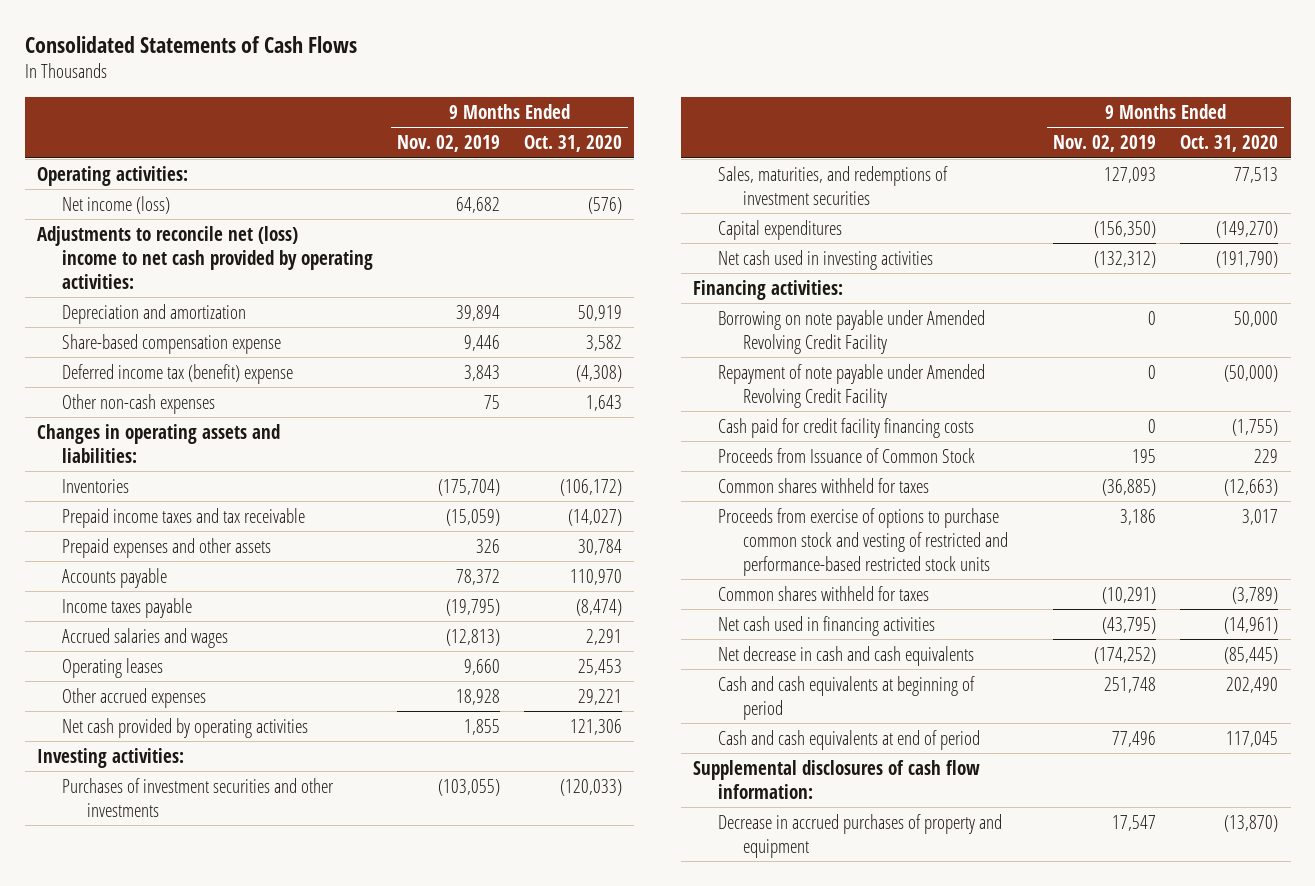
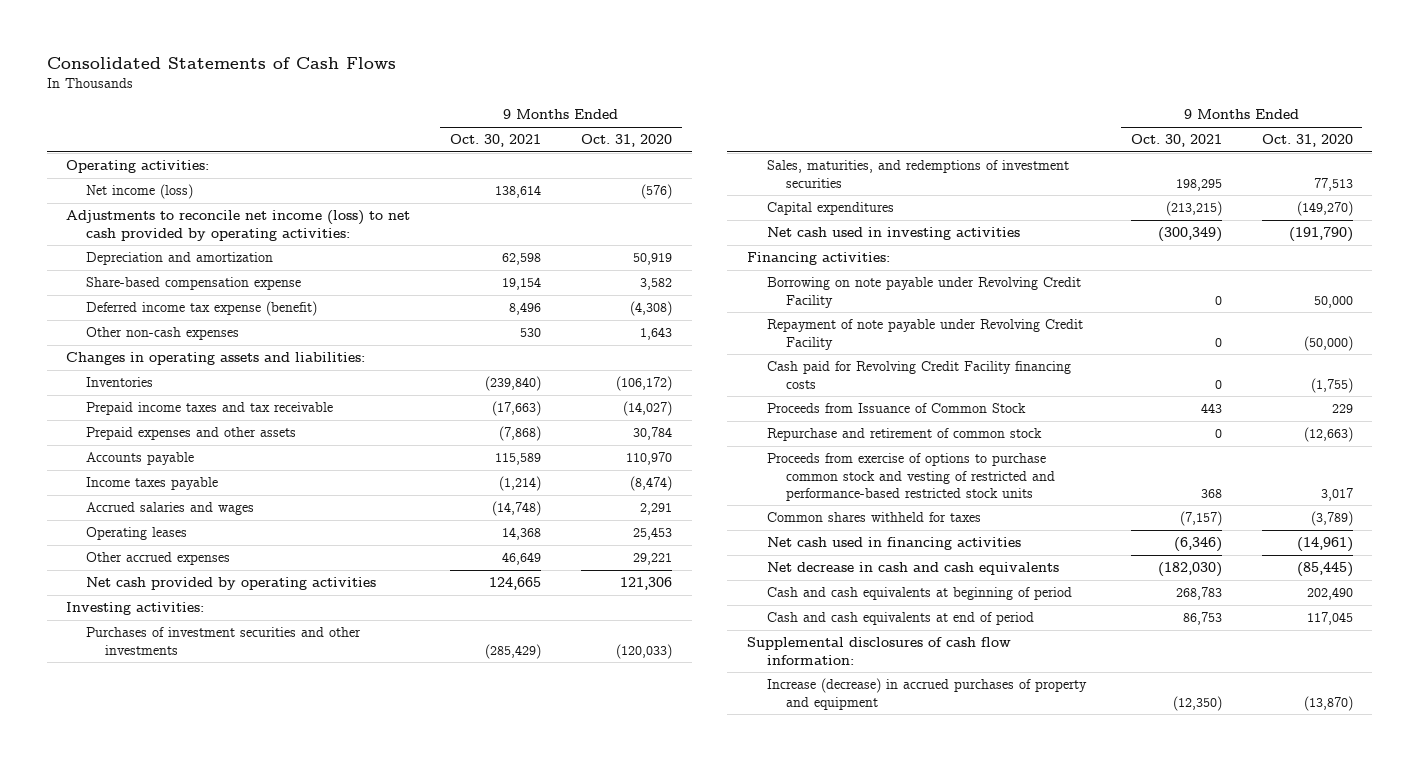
- | 9 Months Ended Nov. 02, 2019 | 9 Months Ended Oct. 31, 2020
+ | 9 Months Ended Oct. 30, 2021 | 9 Months Ended Oct. 31, 2020
- Adjustments to reconcile net (loss) income to net cash provided by operating activities:
+ Adjustments to reconcile net income (loss) to net cash provided by operating activities:
- Deferred income tax (benefit) expense | 3,843 | (4,308)
+ Deferred income tax expense (benefit) | 8,496 | (4,308)
- Borrowing on note payable under Amended Revolving Credit Facility | 0 | 50,000
- Repayment of note payable under Amended Revolving Credit Facility | 0 | (50,000)
- Cash paid for credit facility financing costs | 0 | (1,755)
+ Borrowing on note payable under Revolving Credit Facility | 0 | 50,000
+ Repayment of note payable under Revolving Credit Facility | 0 | (50,000)
+ Cash paid for Revolving Credit Facility financing costs | 0 | (1,755)
- Common shares withheld for taxes | (36,885) | (12,663)
+ Repurchase and retirement of common stock | 0 | (12,663)
- Decrease in accrued purchases of property and equipment | 17,547 | (13,870)
+ Increase (decrease) in accrued purchases of property and equipment | (12,350) | (13,870)

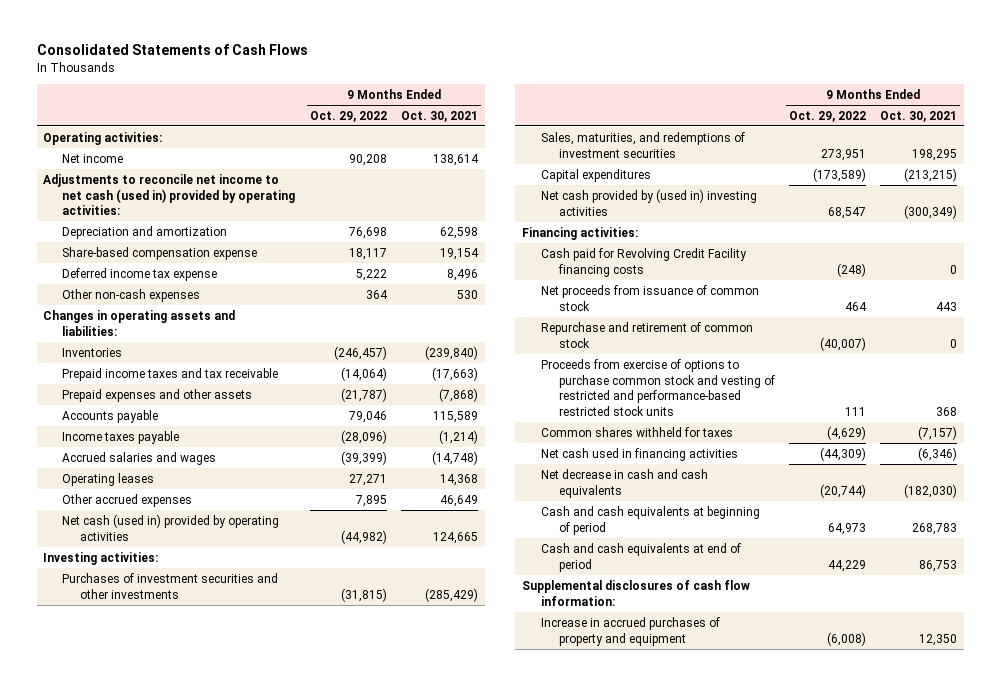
- | 9 Months Ended Oct. 30, 2021 | 9 Months Ended Oct. 31, 2020
+ | 9 Months Ended Oct. 29, 2022 | 9 Months Ended Oct. 30, 2021
- Net income (loss) | 138,614 | (576)
- Adjustments to reconcile net income (loss) to net cash provided by operating activities:
+ Net income | 90,208 | 138,614
+ Adjustments to reconcile net income to net cash (used in) provided by operating activities:
- Deferred income tax expense (benefit) | 8,496 | (4,308)
+ Deferred income tax expense | 5,222 | 8,496
- Net cash provided by operating activities | 124,665 | 121,306
+ Net cash (used in) provided by operating activities | (44,982) | 124,665
- Net cash used in investing activities | (300,349) | (191,790)
+ Net cash provided by (used in) investing activities | 68,547 | (300,349)
- Borrowing on note payable under Revolving Credit Facility | 0 | 50,000
- Repayment of note payable under Revolving Credit Facility | 0 | (50,000)
- Proceeds from Issuance of Common Stock | 443 | 229
+ Net proceeds from issuance of common stock | 464 | 443
- Increase (decrease) in accrued purchases of property and equipment | (12,350) | (13,870)
+ Increase in accrued purchases of property and equipment | (6,008) | 12,350

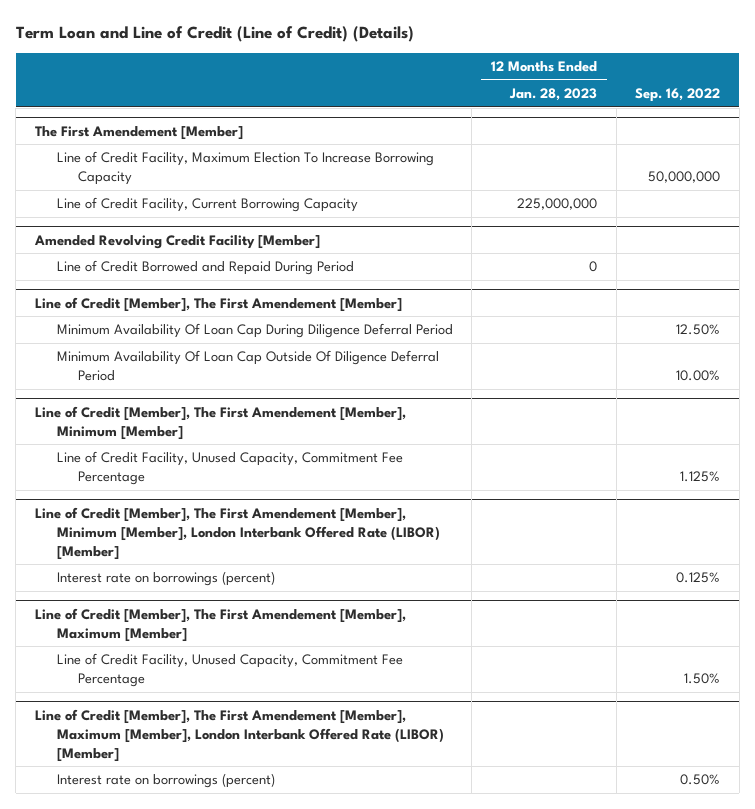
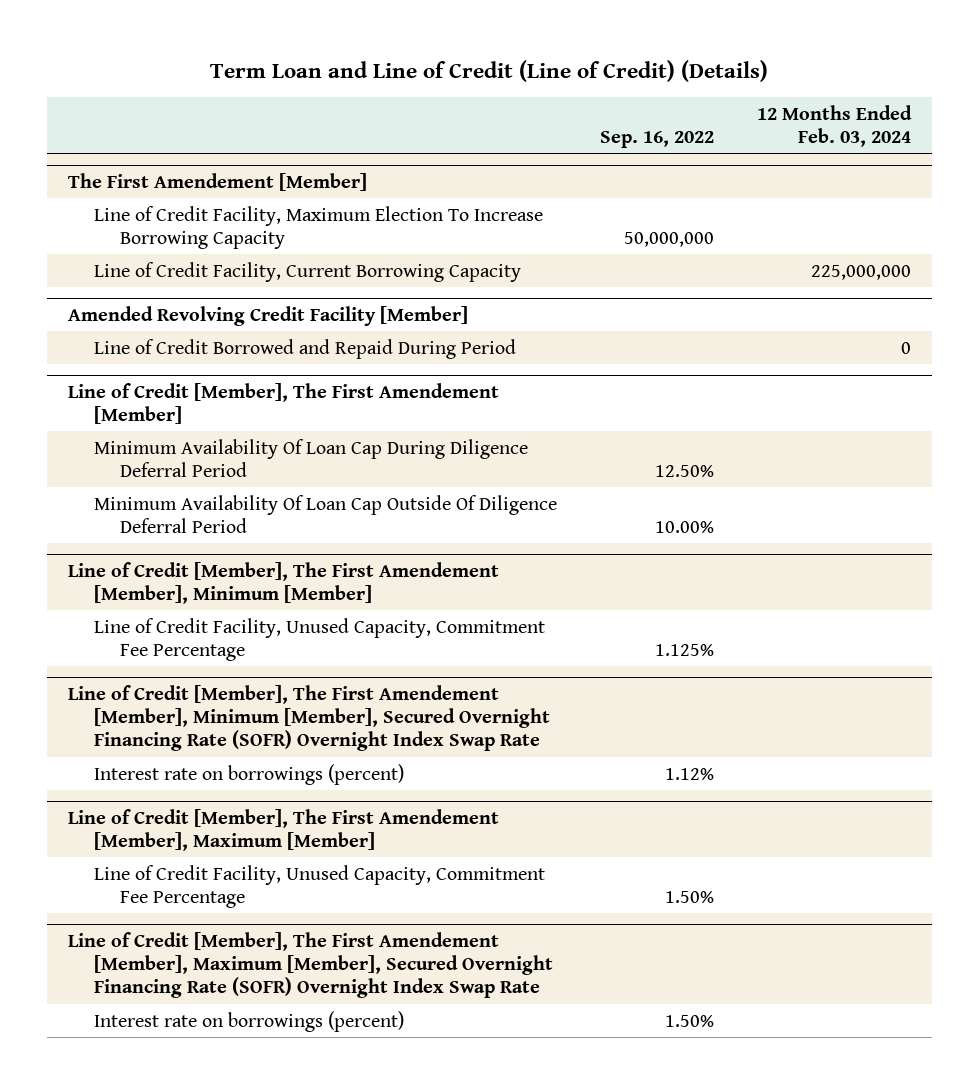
- | 12 Months Ended Jan. 28, 2023 | Sep. 16, 2022
+ | Sep. 16, 2022 | 12 Months Ended Feb. 03, 2024
- Line of Credit [Member], The First Amendement [Member], Minimum [Member], London Interbank Offered Rate (LIBOR) [Member]
- Interest rate on borrowings (percent) | | 0.125%
+ Line of Credit [Member], The First Amendement [Member], Minimum [Member], Secured Overnight Financing Rate (SOFR) Overnight Index Swap Rate
+ Interest rate on borrowings (percent) | 1.12% |
- Line of Credit [Member], The First Amendement [Member], Maximum [Member], London Interbank Offered Rate (LIBOR) [Member]
- Interest rate on borrowings (percent) | | 0.50%
+ Line of Credit [Member], The First Amendement [Member], Maximum [Member], Secured Overnight Financing Rate (SOFR) Overnight Index Swap Rate
+ Interest rate on borrowings (percent) | 1.50% |

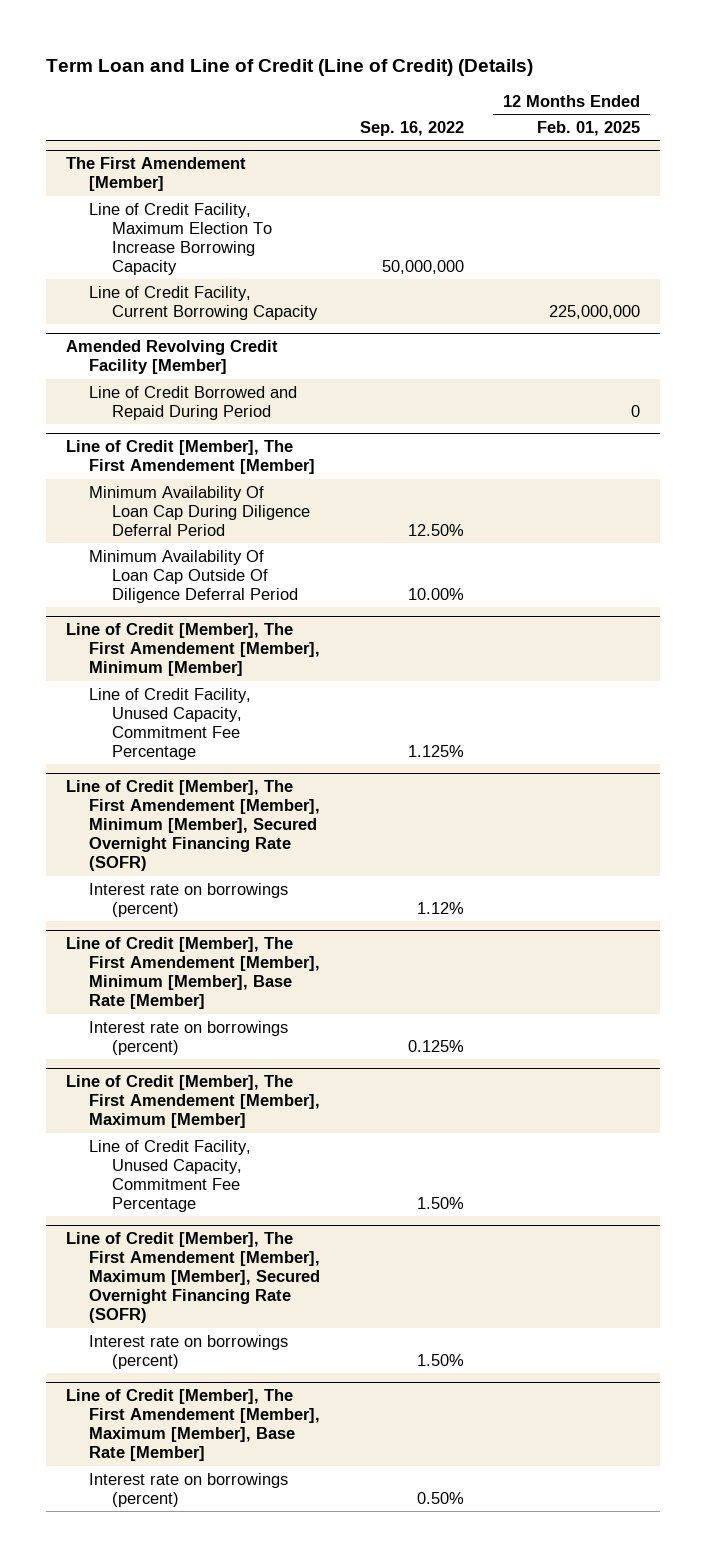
- | Sep. 16, 2022 | 12 Months Ended Feb. 03, 2024
+ | Sep. 16, 2022 | 12 Months Ended Feb. 01, 2025
- Line of Credit [Member], The First Amendement [Member], Minimum [Member], Secured Overnight Financing Rate (SOFR) Overnight Index Swap Rate
+ Line of Credit [Member], The First Amendement [Member], Minimum [Member], Secured Overnight Financing Rate (SOFR)
+ Line of Credit [Member], The First Amendement [Member], Minimum [Member], Base Rate [Member]
+ Interest rate on borrowings (percent) | 0.125% |
- Line of Credit [Member], The First Amendement [Member], Maximum [Member], Secured Overnight Financing Rate (SOFR) Overnight Index Swap Rate
+ Line of Credit [Member], The First Amendement [Member], Maximum [Member], Secured Overnight Financing Rate (SOFR)
+ Line of Credit [Member], The First Amendement [Member], Maximum [Member], Base Rate [Member]
+ Interest rate on borrowings (percent) | 0.50% |

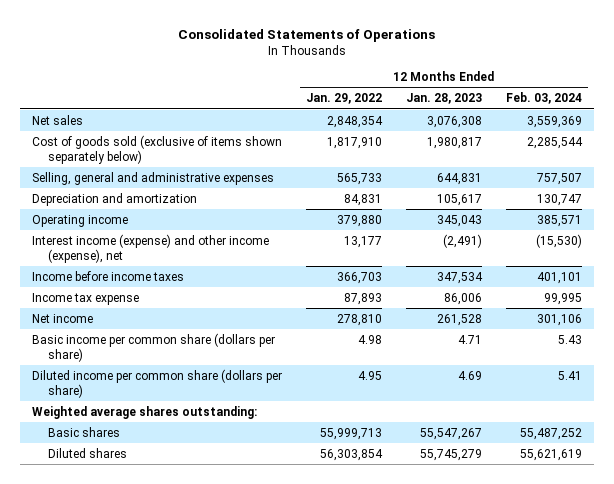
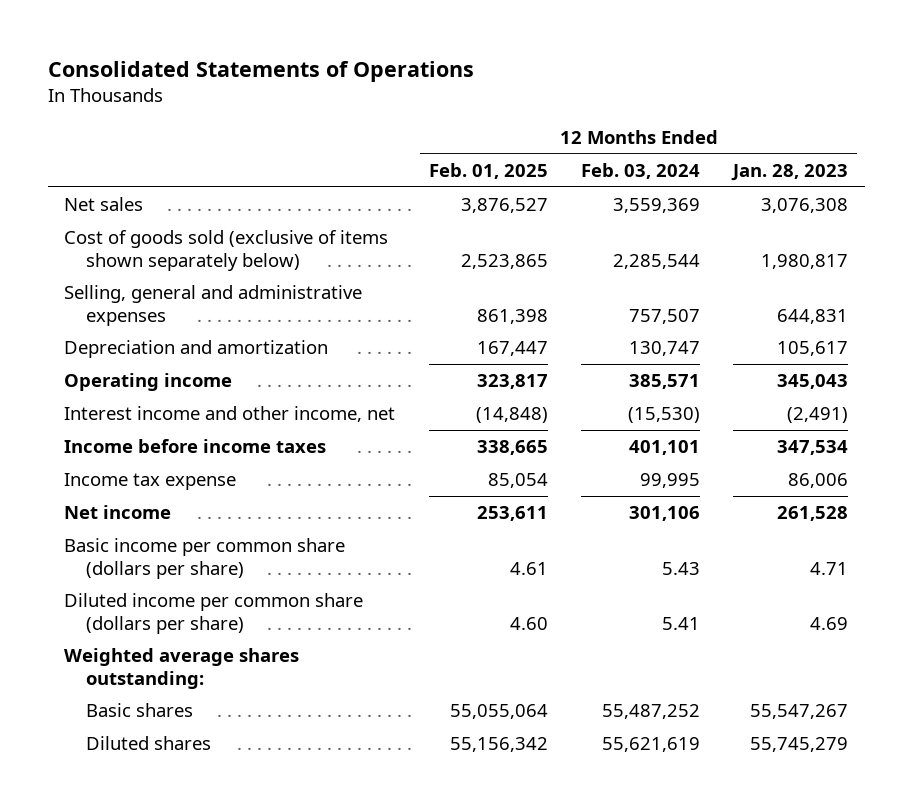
- | 12 Months Ended Jan. 29, 2022 | 12 Months Ended Jan. 28, 2023 | 12 Months Ended Feb. 03, 2024
+ | 12 Months Ended Feb. 01, 2025 | 12 Months Ended Feb. 03, 2024 | 12 Months Ended Jan. 28, 2023
- Interest income (expense) and other income (expense), net | 13,177 | (2,491) | (15,530)
+ Interest income and other income, net | (14,848) | (15,530) | (2,491)

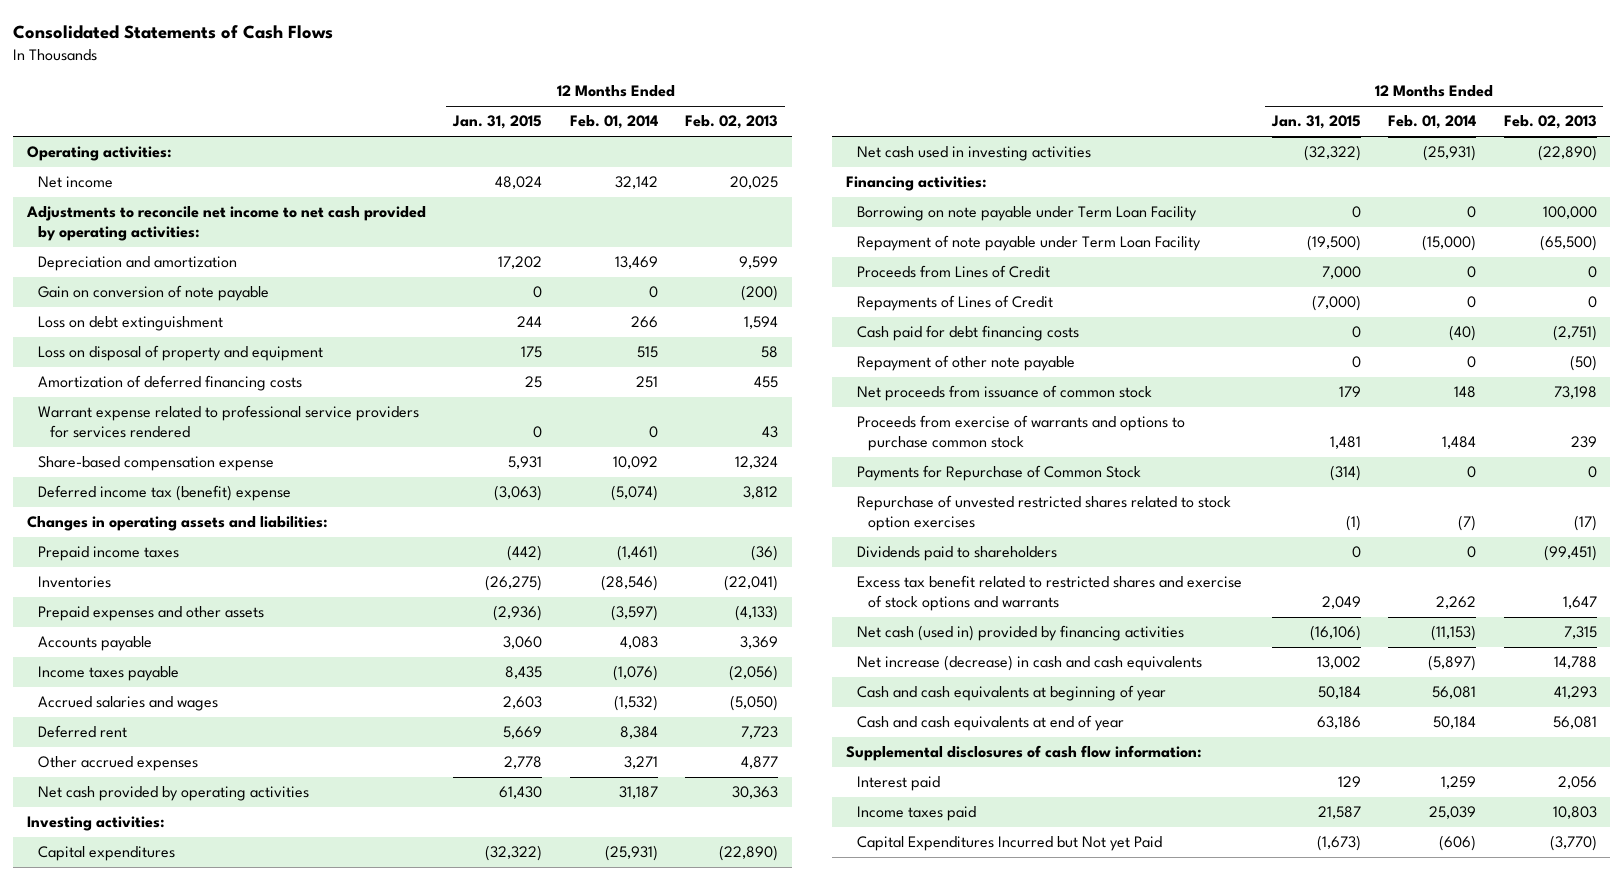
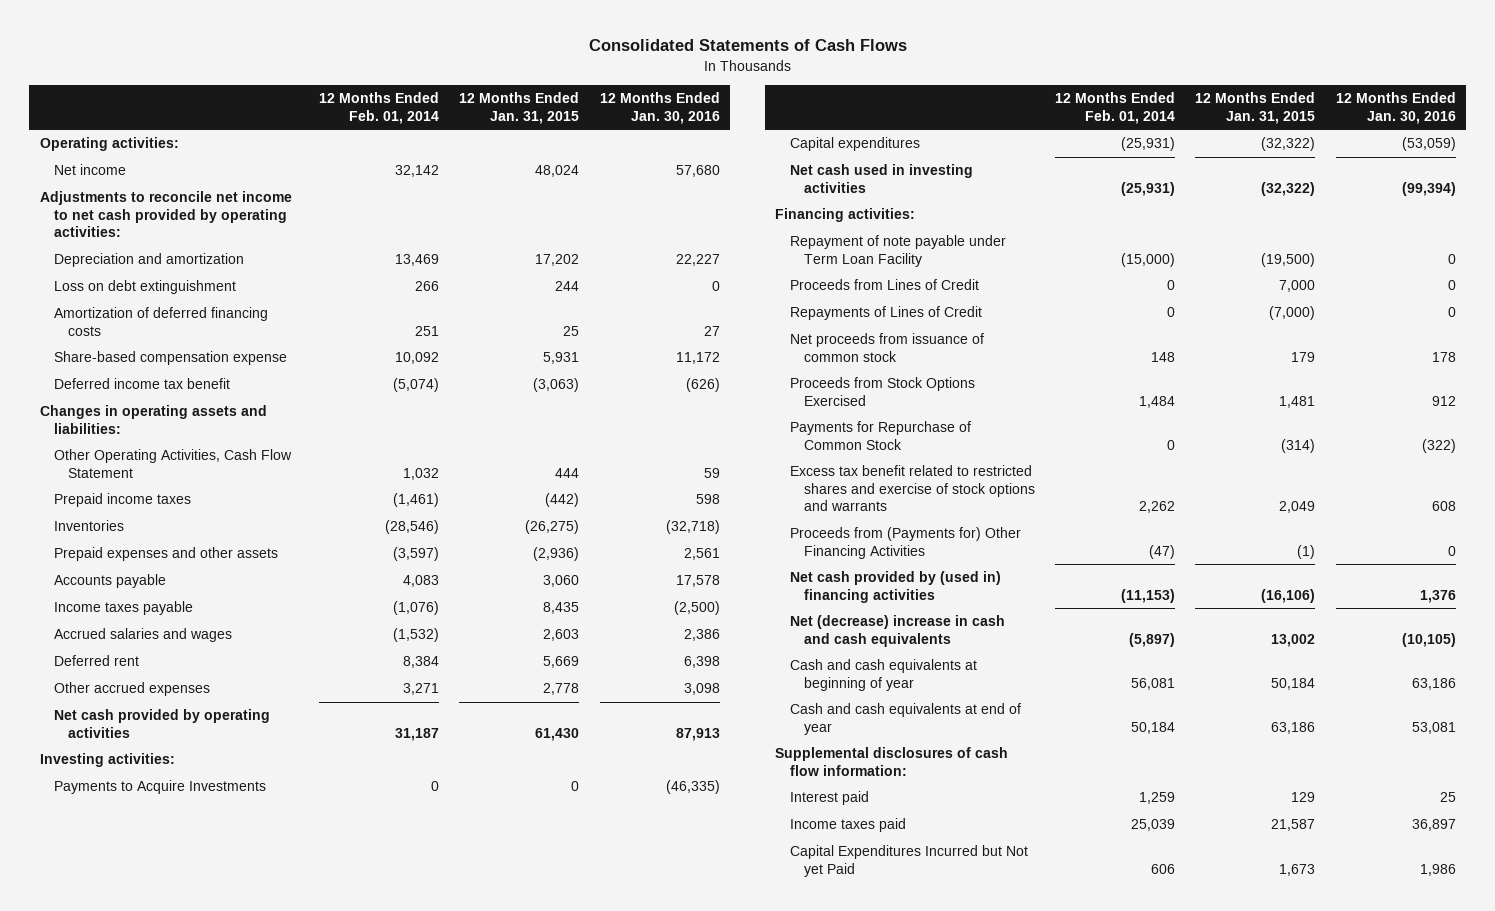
- | 12 Months Ended Jan. 31, 2015 | 12 Months Ended Feb. 01, 2014 | 12 Months Ended Feb. 02, 2013
+ | 12 Months Ended Feb. 01, 2014 | 12 Months Ended Jan. 31, 2015 | 12 Months Ended Jan. 30, 2016
- Gain on conversion of note payable | 0 | 0 | (200)
- Loss on disposal of property and equipment | 175 | 515 | 58
- Warrant expense related to professional service providers for services rendered | 0 | 0 | 43
- Deferred income tax (benefit) expense | (3,063) | (5,074) | 3,812
+ Deferred income tax benefit | (5,074) | (3,063) | (626)
+ Other Operating Activities, Cash Flow Statement | 1,032 | 444 | 59
+ Payments to Acquire Investments | 0 | 0 | (46,335)
- Borrowing on note payable under Term Loan Facility | 0 | 0 | 100,000
- Cash paid for debt financing costs | 0 | (40) | (2,751)
- Repayment of other note payable | 0 | 0 | (50)
- Proceeds from exercise of warrants and options to purchase common stock | 1,481 | 1,484 | 239
+ Proceeds from Stock Options Exercised | 1,484 | 1,481 | 912
- Repurchase of unvested restricted shares related to stock option exercises | (1) | (7) | (17)
- Dividends paid to shareholders | 0 | 0 | (99,451)
- Net cash (used in) provided by financing activities | (16,106) | (11,153) | 7,315
- Net increase (decrease) in cash and cash equivalents | 13,002 | (5,897) | 14,788
+ Proceeds from (Payments for) Other Financing Activities | (47) | (1) | 0
+ Net cash provided by (used in) financing activities | (11,153) | (16,106) | 1,376
+ Net (decrease) increase in cash and cash equivalents | (5,897) | 13,002 | (10,105)
- Capital Expenditures Incurred but Not yet Paid | (1,673) | (606) | (3,770)
+ Capital Expenditures Incurred but Not yet Paid | 606 | 1,673 | 1,986

